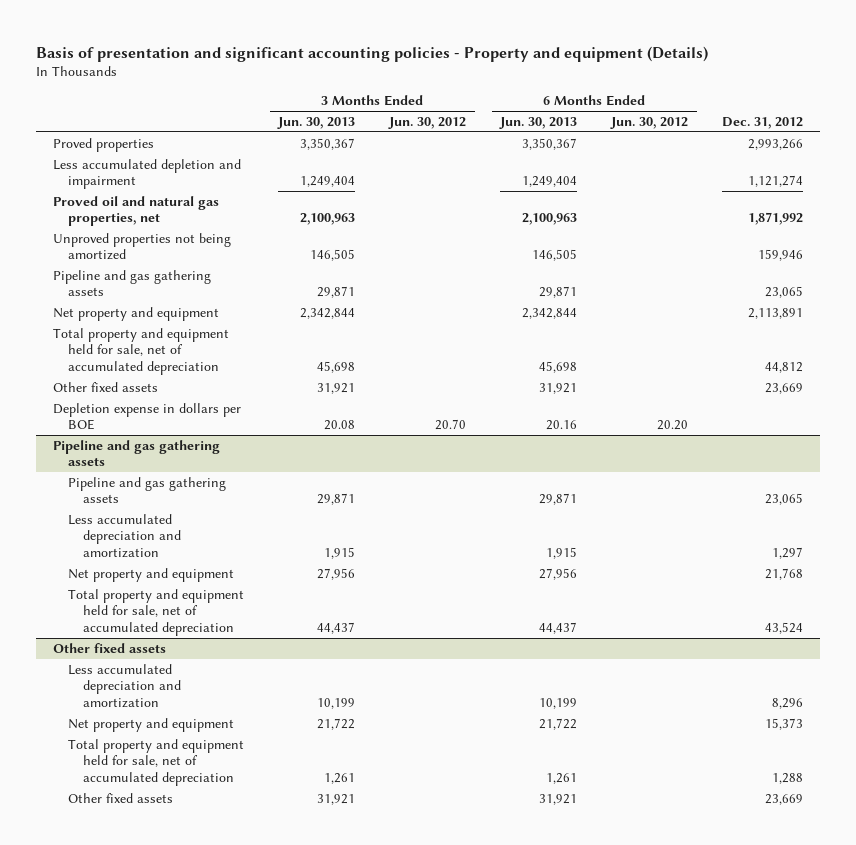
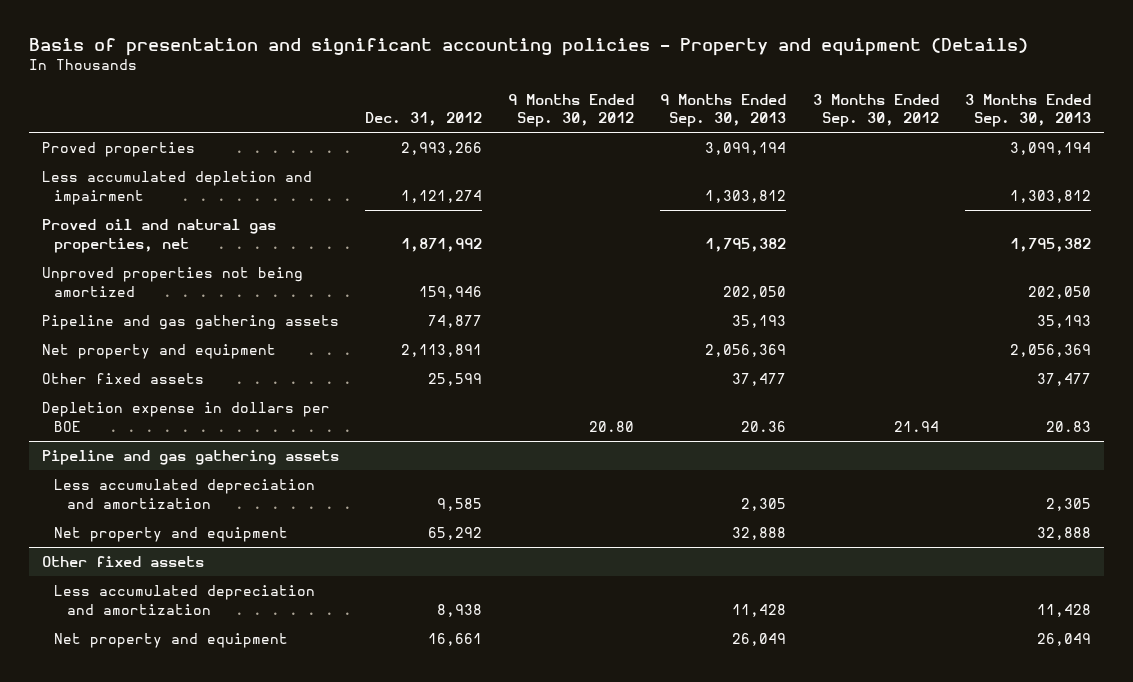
- | 3 Months Ended Jun. 30, 2013 | 3 Months Ended Jun. 30, 2012 | 6 Months Ended Jun. 30, 2013 | 6 Months Ended Jun. 30, 2012 | Dec. 31, 2012
+ | Dec. 31, 2012 | 9 Months Ended Sep. 30, 2012 | 9 Months Ended Sep. 30, 2013 | 3 Months Ended Sep. 30, 2012 | 3 Months Ended Sep. 30, 2013
- Pipeline and gas gathering assets | 29,871 | | 29,871 | | 23,065
+ Pipeline and gas gathering assets | 74,877 | | 35,193 | | 35,193
- Total property and equipment held for sale, net of accumulated depreciation | 45,698 | | 45,698 | | 44,812
- Other fixed assets | 31,921 | | 31,921 | | 23,669
+ Other fixed assets | 25,599 | | 37,477 | | 37,477
@ Pipeline and gas gathering assets
- Pipeline and gas gathering assets | 29,871 | | 29,871 | | 23,065
- Less accumulated depreciation and amortization | 1,915 | | 1,915 | | 1,297
- Net property and equipment | 27,956 | | 27,956 | | 21,768
- Total property and equipment held for sale, net of accumulated depreciation | 44,437 | | 44,437 | | 43,524
+ Less accumulated depreciation and amortization | 9,585 | | 2,305 | | 2,305
+ Net property and equipment | 65,292 | | 32,888 | | 32,888
@ Other fixed assets
- Less accumulated depreciation and amortization | 10,199 | | 10,199 | | 8,296
- Net property and equipment | 21,722 | | 21,722 | | 15,373
- Total property and equipment held for sale, net of accumulated depreciation | 1,261 | | 1,261 | | 1,288
- Other fixed assets | 31,921 | | 31,921 | | 23,669
+ Less accumulated depreciation and amortization | 8,938 | | 11,428 | | 11,428
+ Net property and equipment | 16,661 | | 26,049 | | 26,049

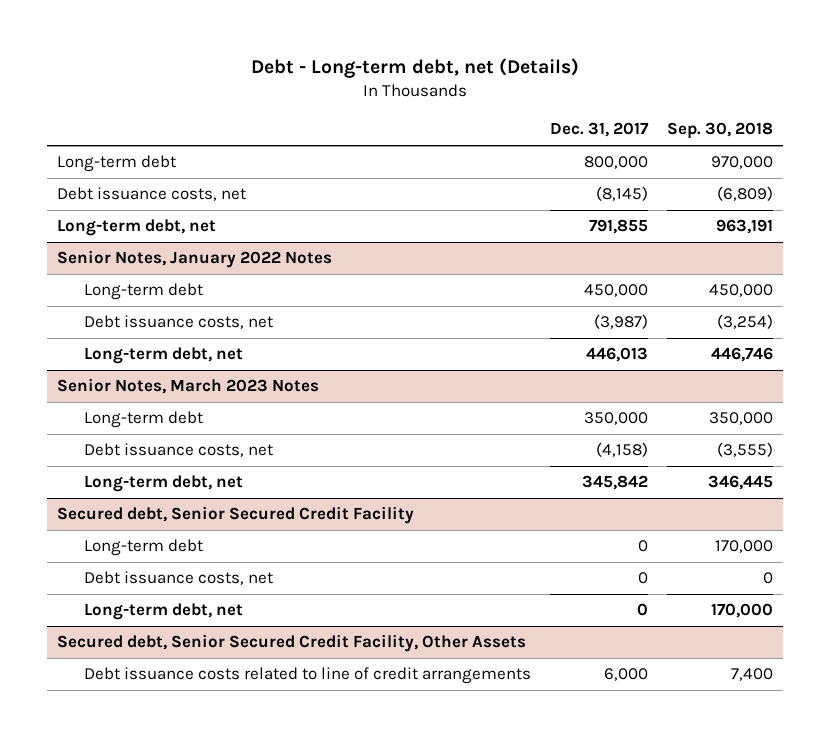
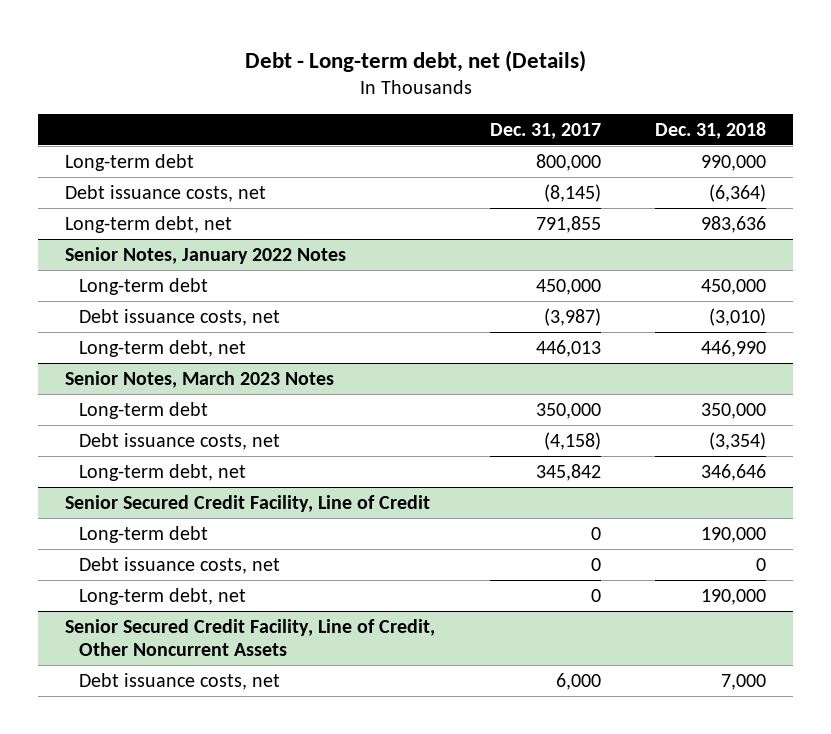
- | Dec. 31, 2017 | Sep. 30, 2018
+ | Dec. 31, 2017 | Dec. 31, 2018
- Secured debt, Senior Secured Credit Facility
+ Senior Secured Credit Facility, Line of Credit
- Secured debt, Senior Secured Credit Facility, Other Assets
- Debt issuance costs related to line of credit arrangements | 6,000 | 7,400
+ Senior Secured Credit Facility, Line of Credit, Other Noncurrent Assets
+ Debt issuance costs, net | 6,000 | 7,000

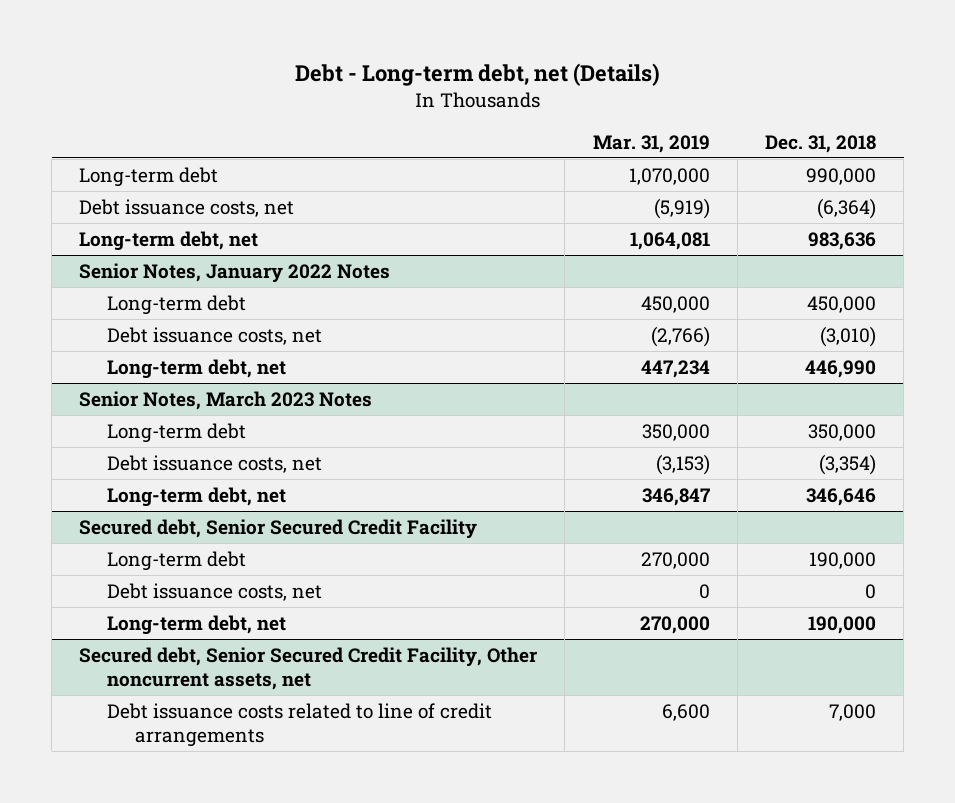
- | Dec. 31, 2017 | Dec. 31, 2018
+ | Mar. 31, 2019 | Dec. 31, 2018
- Senior Secured Credit Facility, Line of Credit
+ Secured debt, Senior Secured Credit Facility
- Senior Secured Credit Facility, Line of Credit, Other Noncurrent Assets
- Debt issuance costs, net | 6,000 | 7,000
+ Secured debt, Senior Secured Credit Facility, Other noncurrent assets, net
+ Debt issuance costs related to line of credit arrangements | 6,600 | 7,000

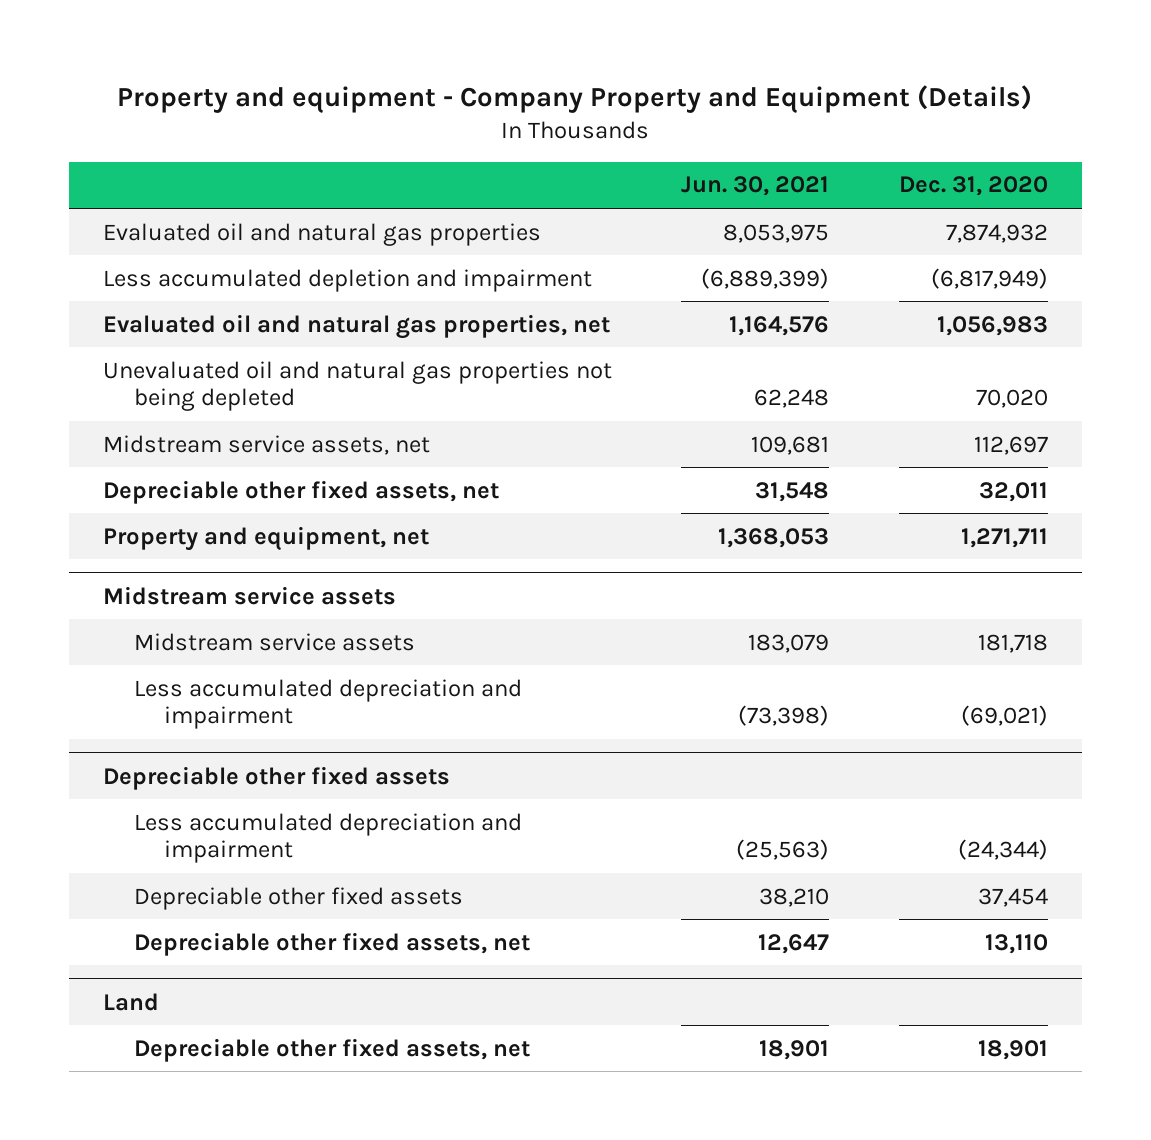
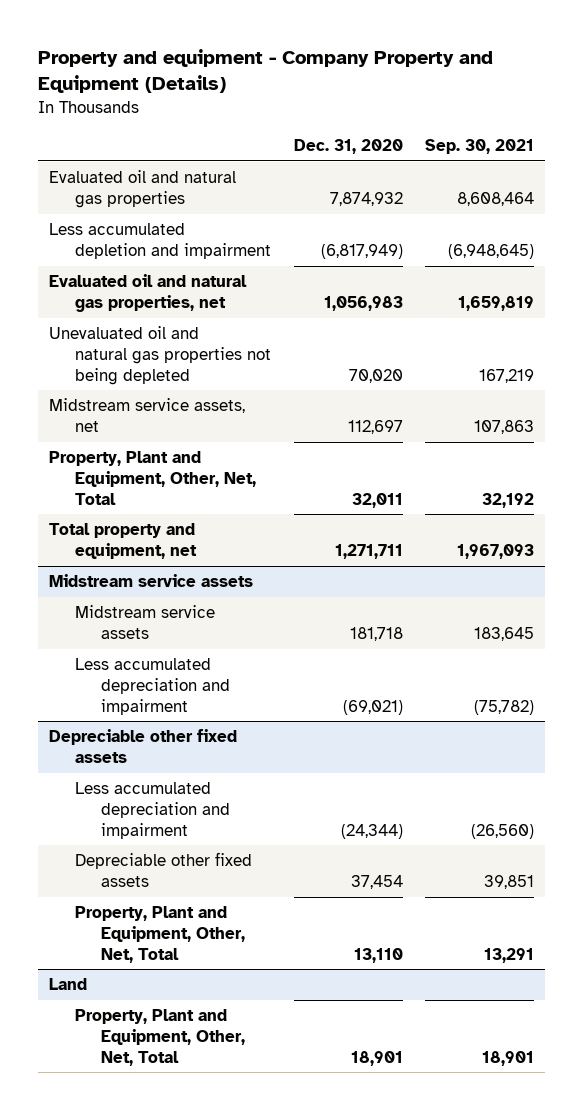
- | Jun. 30, 2021 | Dec. 31, 2020
+ | Dec. 31, 2020 | Sep. 30, 2021
- Depreciable other fixed assets, net | 31,548 | 32,011
- Property and equipment, net | 1,368,053 | 1,271,711
+ Property, Plant and Equipment, Other, Net, Total | 32,011 | 32,192
+ Total property and equipment, net | 1,271,711 | 1,967,093
@ Depreciable other fixed assets
- Depreciable other fixed assets, net | 12,647 | 13,110
+ Property, Plant and Equipment, Other, Net, Total | 13,110 | 13,291
@ Land
- Depreciable other fixed assets, net | 18,901 | 18,901
+ Property, Plant and Equipment, Other, Net, Total | 18,901 | 18,901

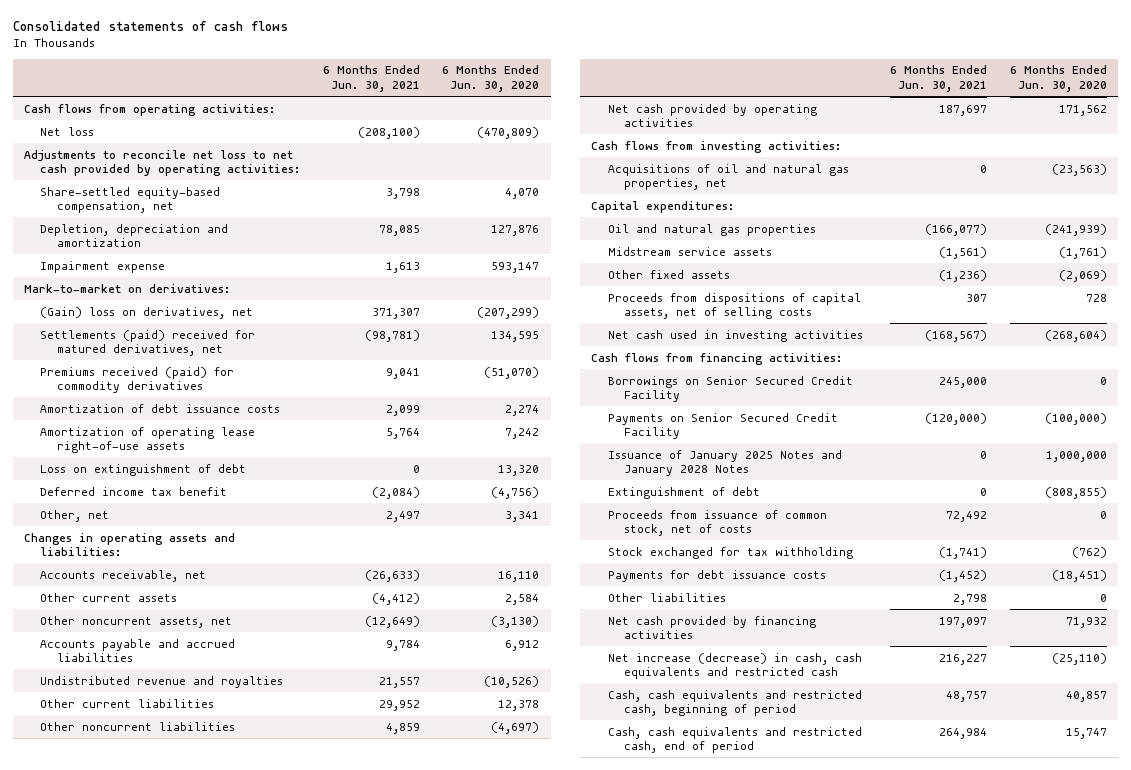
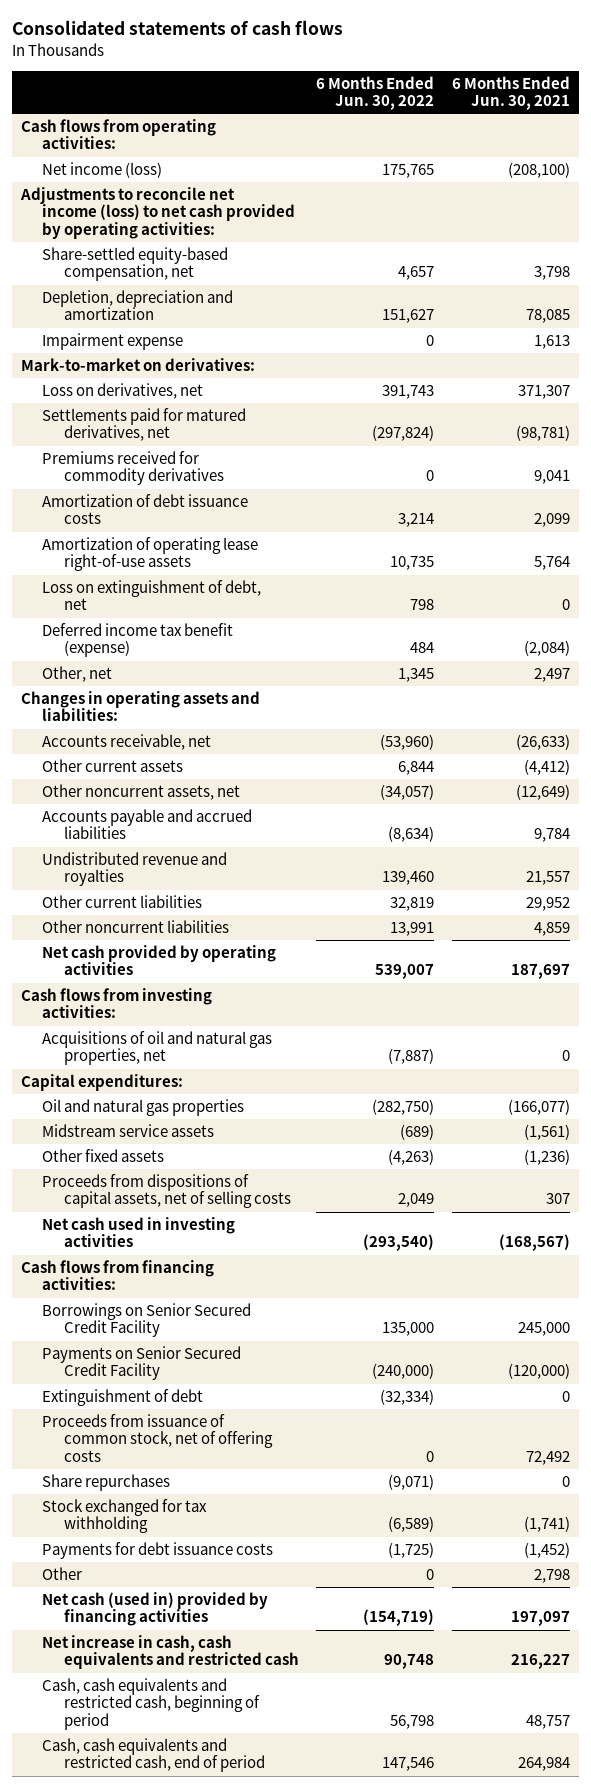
- | 6 Months Ended Jun. 30, 2021 | 6 Months Ended Jun. 30, 2020
+ | 6 Months Ended Jun. 30, 2022 | 6 Months Ended Jun. 30, 2021
- Net loss | (208,100) | (470,809)
- Adjustments to reconcile net loss to net cash provided by operating activities:
+ Net income (loss) | 175,765 | (208,100)
+ Adjustments to reconcile net income (loss) to net cash provided by operating activities:
- (Gain) loss on derivatives, net | 371,307 | (207,299)
- Settlements (paid) received for matured derivatives, net | (98,781) | 134,595
- Premiums received (paid) for commodity derivatives | 9,041 | (51,070)
+ Loss on derivatives, net | 391,743 | 371,307
+ Settlements paid for matured derivatives, net | (297,824) | (98,781)
+ Premiums received for commodity derivatives | 0 | 9,041
- Loss on extinguishment of debt | 0 | 13,320
- Deferred income tax benefit | (2,084) | (4,756)
+ Loss on extinguishment of debt, net | 798 | 0
+ Deferred income tax benefit (expense) | 484 | (2,084)
- Issuance of January 2025 Notes and January 2028 Notes | 0 | 1,000,000
- Proceeds from issuance of common stock, net of costs | 72,492 | 0
+ Proceeds from issuance of common stock, net of offering costs | 0 | 72,492
+ Share repurchases | (9,071) | 0
- Other liabilities | 2,798 | 0
- Net cash provided by financing activities | 197,097 | 71,932
- Net increase (decrease) in cash, cash equivalents and restricted cash | 216,227 | (25,110)
+ Other | 0 | 2,798
+ Net cash (used in) provided by financing activities | (154,719) | 197,097
+ Net increase in cash, cash equivalents and restricted cash | 90,748 | 216,227

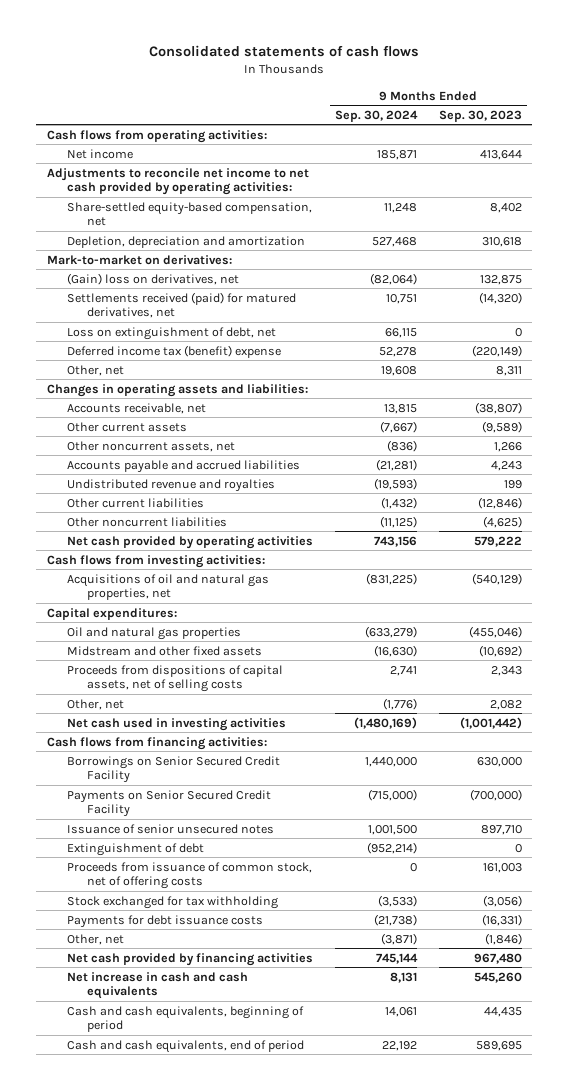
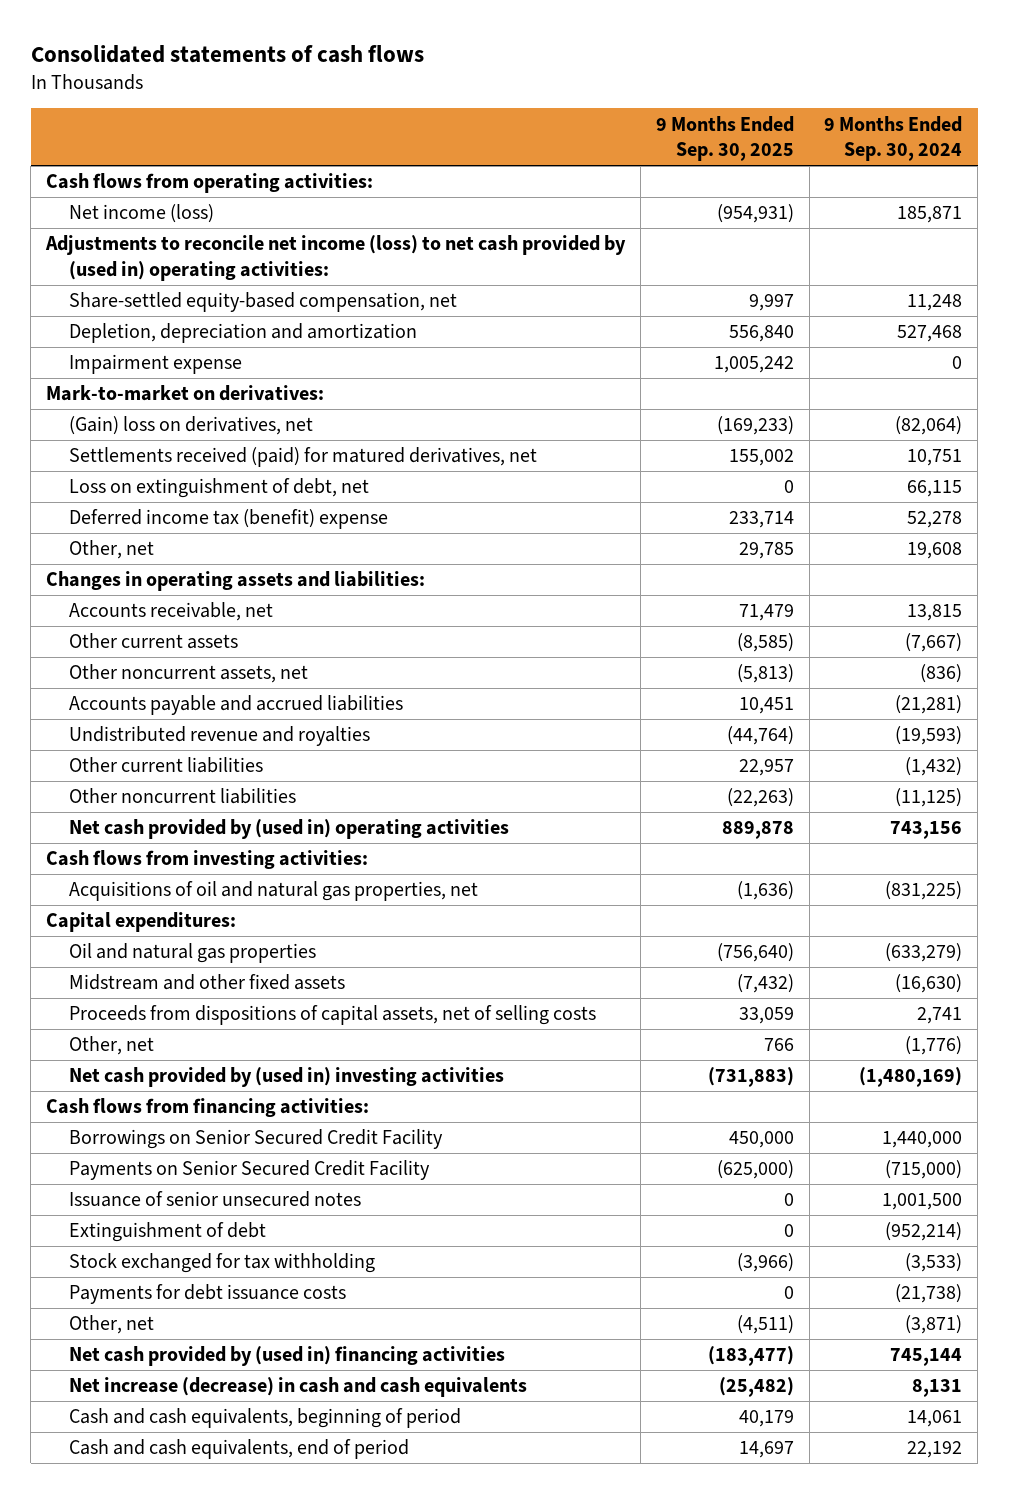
- | 9 Months Ended Sep. 30, 2024 | 9 Months Ended Sep. 30, 2023
+ | 9 Months Ended Sep. 30, 2025 | 9 Months Ended Sep. 30, 2024
- Net income | 185,871 | 413,644
- Adjustments to reconcile net income to net cash provided by operating activities:
+ Net income (loss) | (954,931) | 185,871
+ Adjustments to reconcile net income (loss) to net cash provided by (used in) operating activities:
+ Impairment expense | 1,005,242 | 0
- Net cash provided by operating activities | 743,156 | 579,222
+ Net cash provided by (used in) operating activities | 889,878 | 743,156
- Net cash used in investing activities | (1,480,169) | (1,001,442)
+ Net cash provided by (used in) investing activities | (731,883) | (1,480,169)
- Proceeds from issuance of common stock, net of offering costs | 0 | 161,003
- Net cash provided by financing activities | 745,144 | 967,480
- Net increase in cash and cash equivalents | 8,131 | 545,260
+ Net cash provided by (used in) financing activities | (183,477) | 745,144
+ Net increase (decrease) in cash and cash equivalents | (25,482) | 8,131

